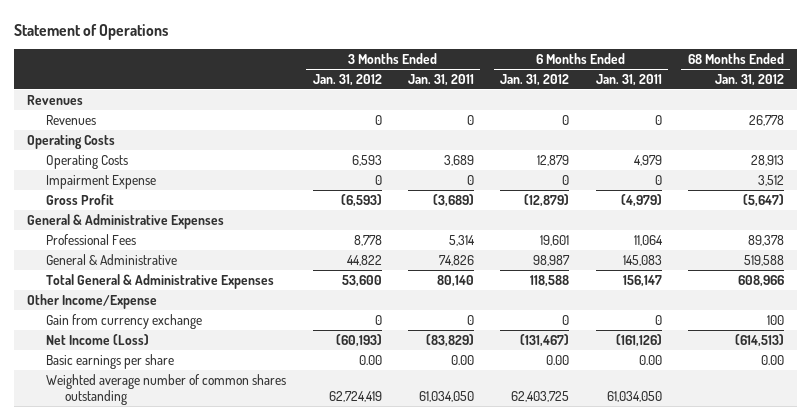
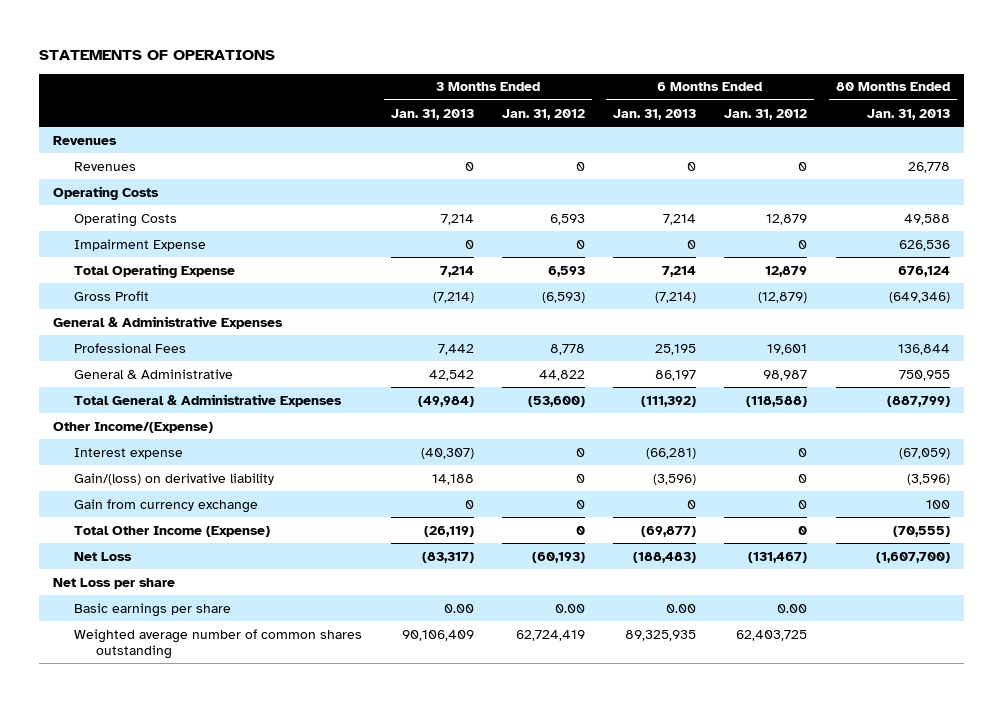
- Statement of Operations
+ STATEMENTS OF OPERATIONS
- | 3 Months Ended Jan. 31, 2012 | 3 Months Ended Jan. 31, 2011 | 6 Months Ended Jan. 31, 2012 | 6 Months Ended Jan. 31, 2011 | 68 Months Ended Jan. 31, 2012
+ | 3 Months Ended Jan. 31, 2013 | 3 Months Ended Jan. 31, 2012 | 6 Months Ended Jan. 31, 2013 | 6 Months Ended Jan. 31, 2012 | 80 Months Ended Jan. 31, 2013
+ Total Operating Expense | 7,214 | 6,593 | 7,214 | 12,879 | 676,124
- Total General & Administrative Expenses | 53,600 | 80,140 | 118,588 | 156,147 | 608,966
- Other Income/Expense
+ Total General & Administrative Expenses | (49,984) | (53,600) | (111,392) | (118,588) | (887,799)
+ Other Income/(Expense)
+ Interest expense | (40,307) | 0 | (66,281) | 0 | (67,059)
+ Gain/(loss) on derivative liability | 14,188 | 0 | (3,596) | 0 | (3,596)
- Net Income (Loss) | (60,193) | (83,829) | (131,467) | (161,126) | (614,513)
+ Total Other Income (Expense) | (26,119) | 0 | (69,877) | 0 | (70,555)
+ Net Loss | (83,317) | (60,193) | (188,483) | (131,467) | (1,607,700)
+ Net Loss per share

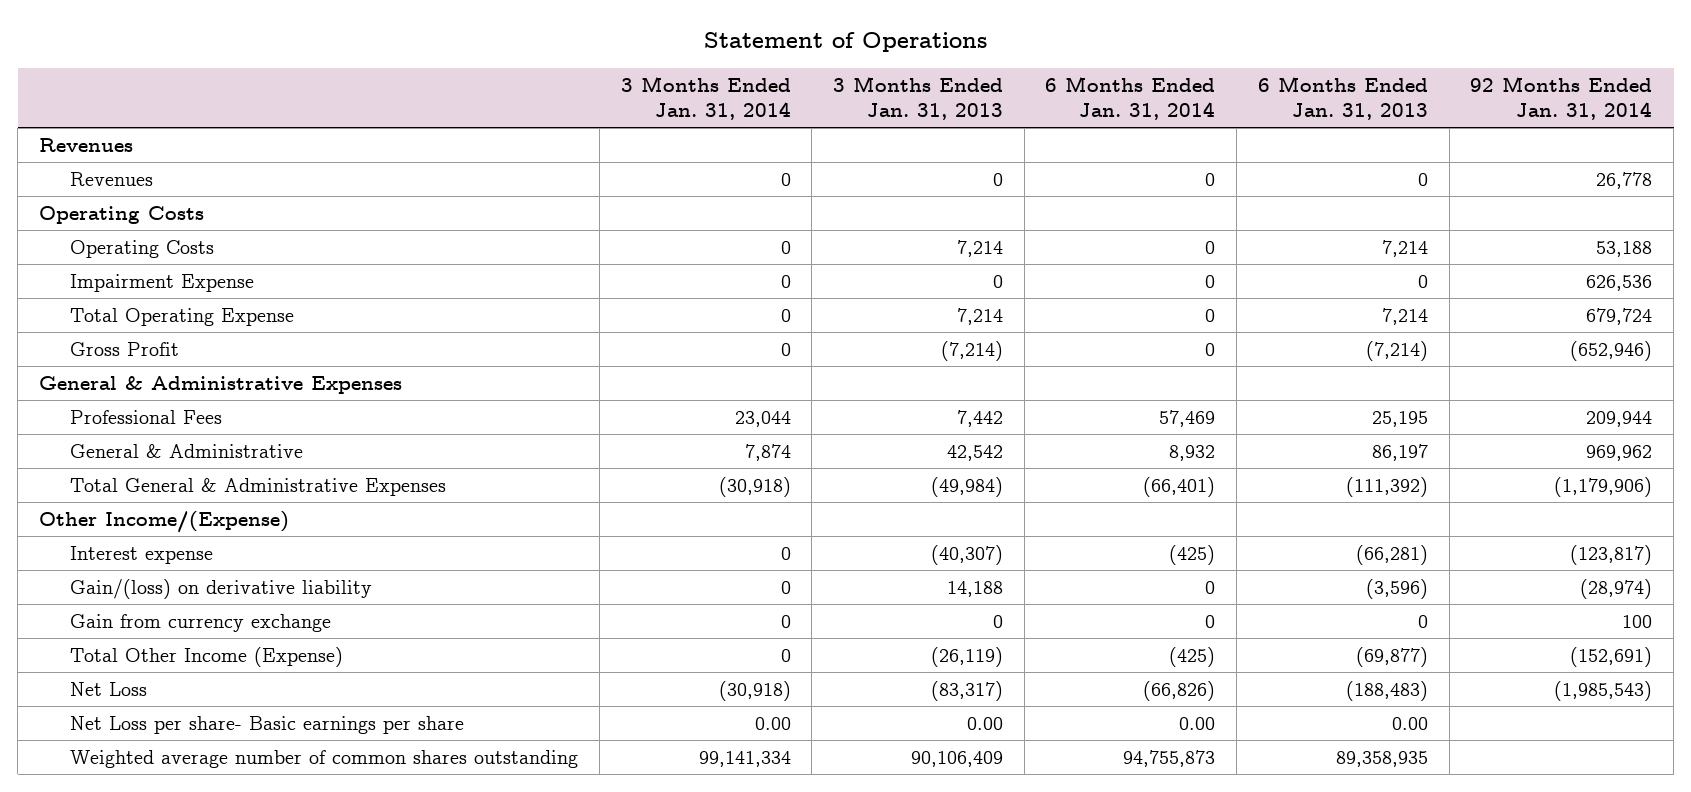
- STATEMENTS OF OPERATIONS
+ Statement of Operations
- | 3 Months Ended Jan. 31, 2013 | 3 Months Ended Jan. 31, 2012 | 6 Months Ended Jan. 31, 2013 | 6 Months Ended Jan. 31, 2012 | 80 Months Ended Jan. 31, 2013
+ | 3 Months Ended Jan. 31, 2014 | 3 Months Ended Jan. 31, 2013 | 6 Months Ended Jan. 31, 2014 | 6 Months Ended Jan. 31, 2013 | 92 Months Ended Jan. 31, 2014
- Net Loss per share
- Basic earnings per share | 0.00 | 0.00 | 0.00 | 0.00 |
- Weighted average number of common shares outstanding | 90,106,409 | 62,724,419 | 89,325,935 | 62,403,725 |
+ Net Loss per share- Basic earnings per share | 0.00 | 0.00 | 0.00 | 0.00 |
+ Weighted average number of common shares outstanding | 99,141,334 | 90,106,409 | 94,755,873 | 89,358,935 |

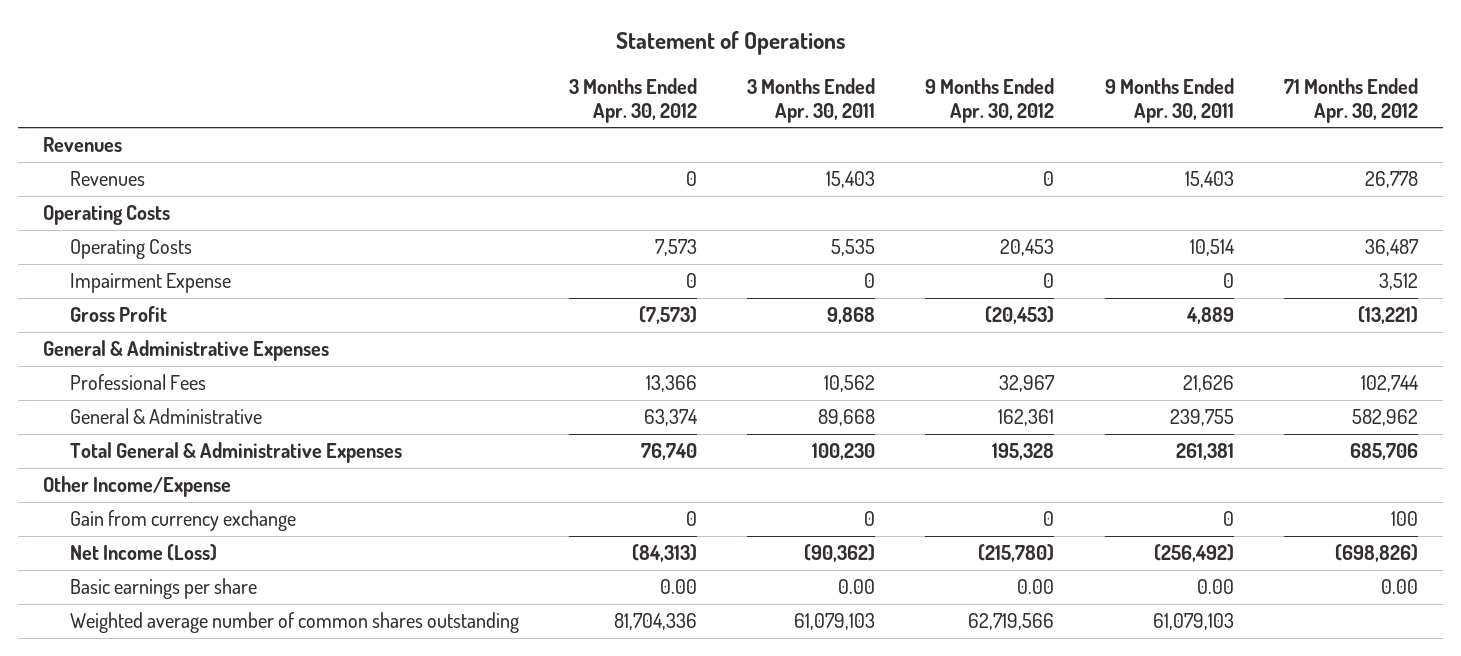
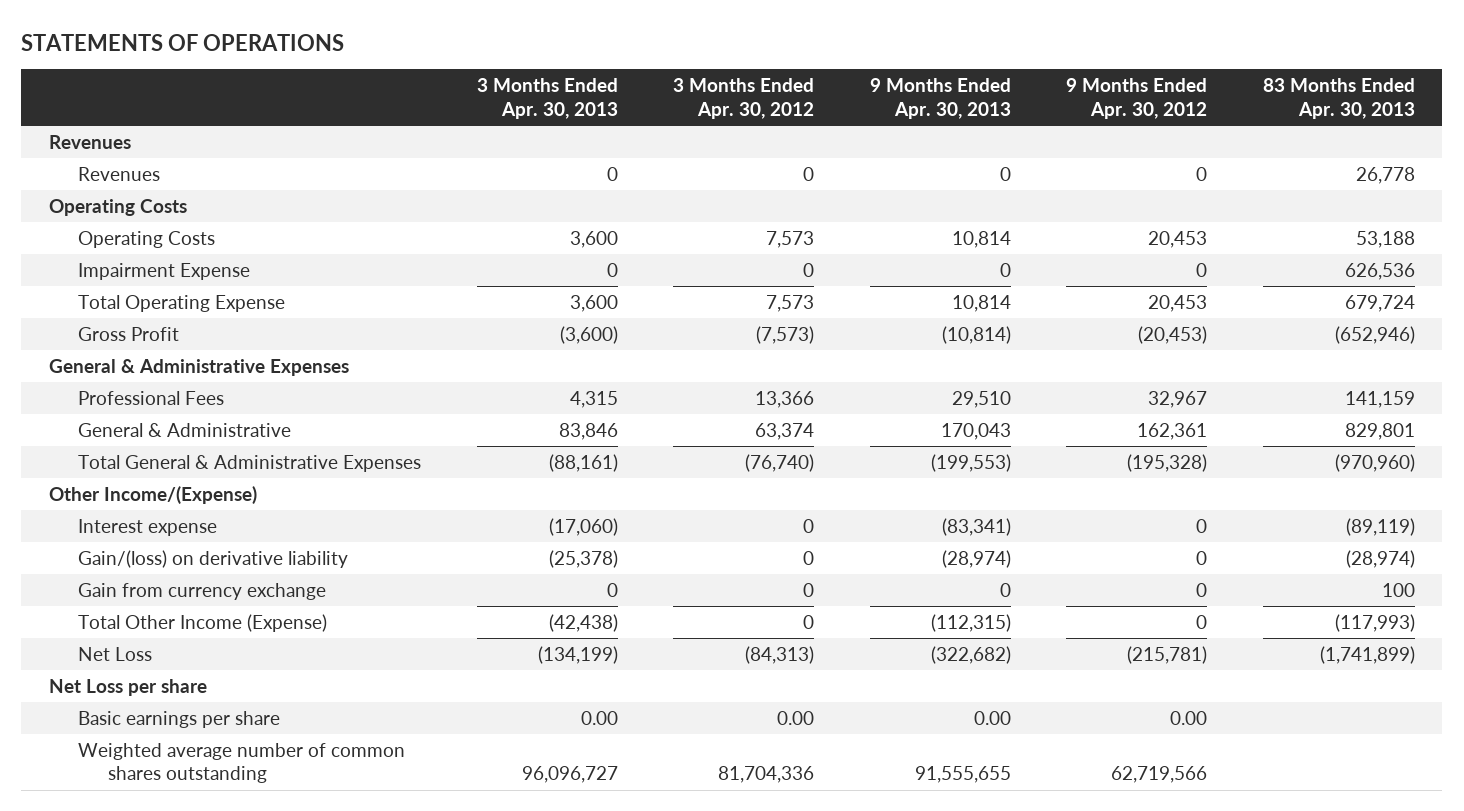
- Statement of Operations
+ STATEMENTS OF OPERATIONS
- | 3 Months Ended Apr. 30, 2012 | 3 Months Ended Apr. 30, 2011 | 9 Months Ended Apr. 30, 2012 | 9 Months Ended Apr. 30, 2011 | 71 Months Ended Apr. 30, 2012
+ | 3 Months Ended Apr. 30, 2013 | 3 Months Ended Apr. 30, 2012 | 9 Months Ended Apr. 30, 2013 | 9 Months Ended Apr. 30, 2012 | 83 Months Ended Apr. 30, 2013
+ Total Operating Expense | 3,600 | 7,573 | 10,814 | 20,453 | 679,724
- Total General & Administrative Expenses | 76,740 | 100,230 | 195,328 | 261,381 | 685,706
- Other Income/Expense
+ Total General & Administrative Expenses | (88,161) | (76,740) | (199,553) | (195,328) | (970,960)
+ Other Income/(Expense)
+ Interest expense | (17,060) | 0 | (83,341) | 0 | (89,119)
+ Gain/(loss) on derivative liability | (25,378) | 0 | (28,974) | 0 | (28,974)
- Net Income (Loss) | (84,313) | (90,362) | (215,780) | (256,492) | (698,826)
+ Total Other Income (Expense) | (42,438) | 0 | (112,315) | 0 | (117,993)
+ Net Loss | (134,199) | (84,313) | (322,682) | (215,781) | (1,741,899)
+ Net Loss per share

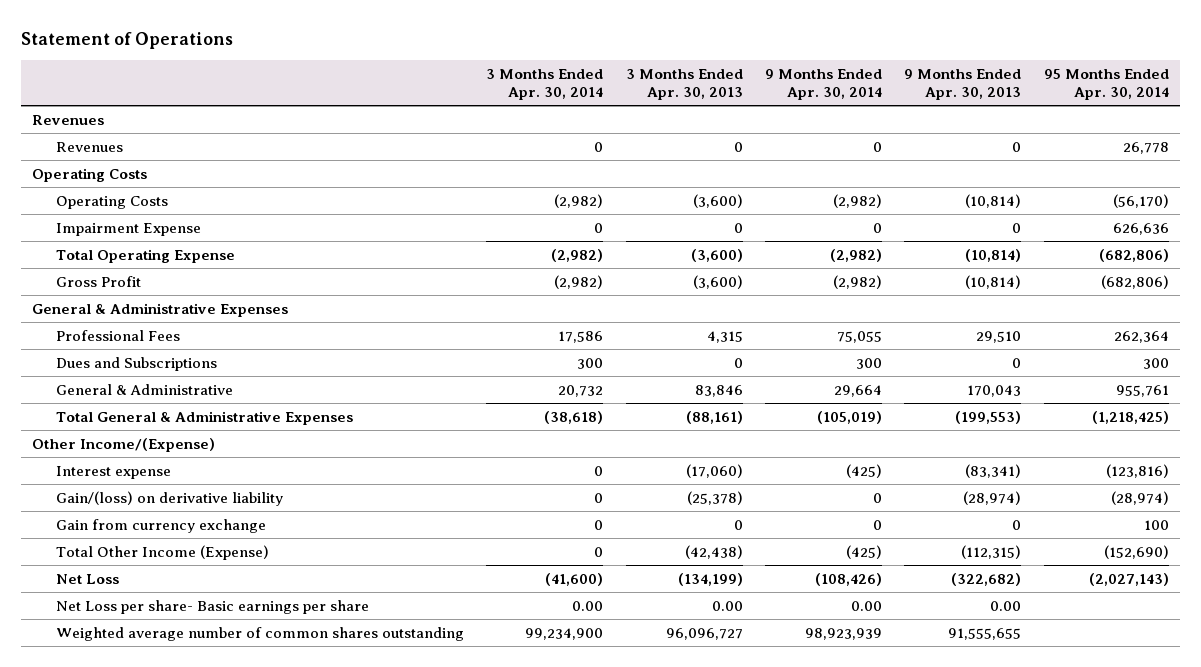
- STATEMENTS OF OPERATIONS
+ Statement of Operations
- | 3 Months Ended Apr. 30, 2013 | 3 Months Ended Apr. 30, 2012 | 9 Months Ended Apr. 30, 2013 | 9 Months Ended Apr. 30, 2012 | 83 Months Ended Apr. 30, 2013
+ | 3 Months Ended Apr. 30, 2014 | 3 Months Ended Apr. 30, 2013 | 9 Months Ended Apr. 30, 2014 | 9 Months Ended Apr. 30, 2013 | 95 Months Ended Apr. 30, 2014
- Operating Costs | 3,600 | 7,573 | 10,814 | 20,453 | 53,188
+ Operating Costs | (2,982) | (3,600) | (2,982) | (10,814) | (56,170)
- Total Operating Expense | 3,600 | 7,573 | 10,814 | 20,453 | 679,724
+ Total Operating Expense | (2,982) | (3,600) | (2,982) | (10,814) | (682,806)
+ Dues and Subscriptions | 300 | 0 | 300 | 0 | 300
- Net Loss per share
- Basic earnings per share | 0.00 | 0.00 | 0.00 | 0.00 |
+ Net Loss per share- Basic earnings per share | 0.00 | 0.00 | 0.00 | 0.00 |

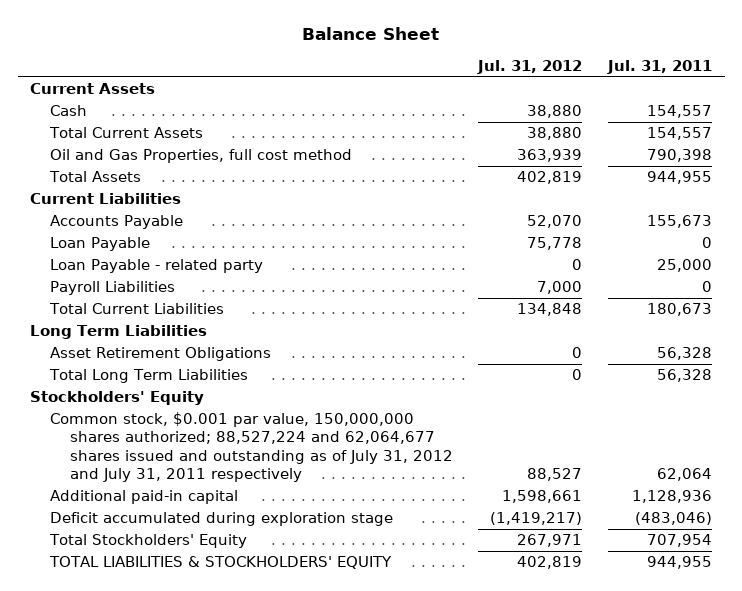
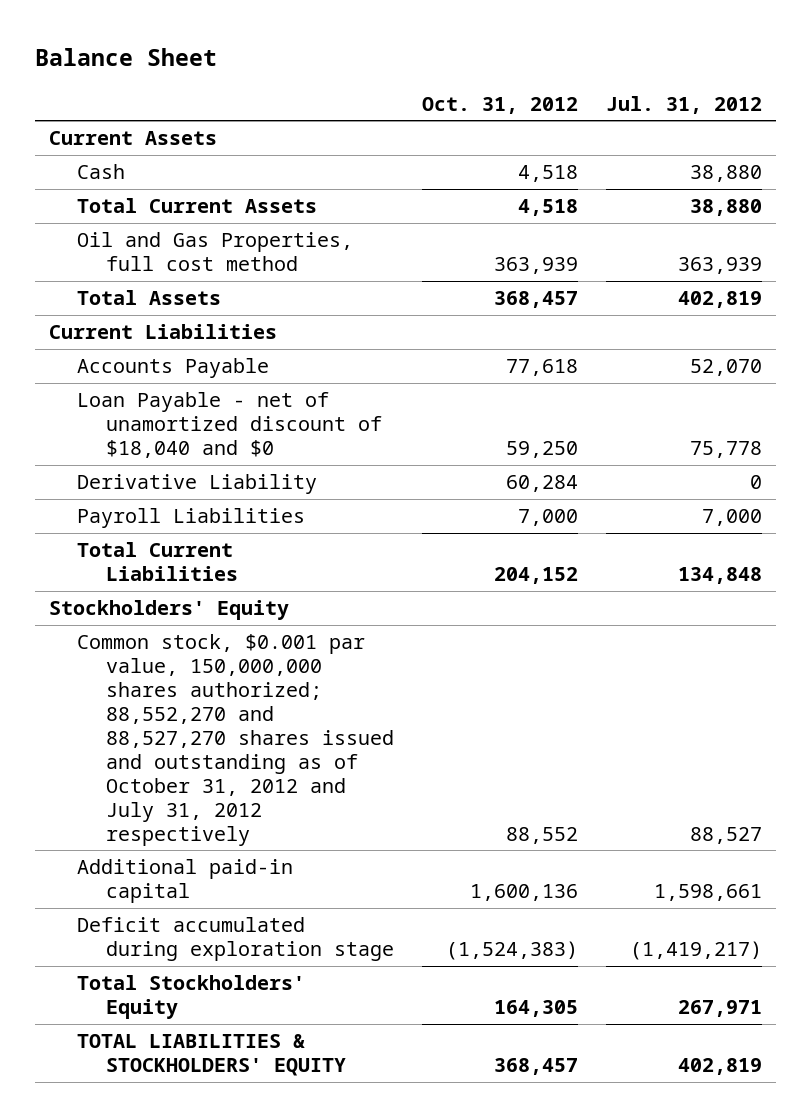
- | Jul. 31, 2012 | Jul. 31, 2011
+ | Oct. 31, 2012 | Jul. 31, 2012
- Loan Payable | 75,778 | 0
- Loan Payable - related party | 0 | 25,000
+ Loan Payable - net of unamortized discount of $18,040 and $0 | 59,250 | 75,778
+ Derivative Liability | 60,284 | 0
- Long Term Liabilities
- Asset Retirement Obligations | 0 | 56,328
- Total Long Term Liabilities | 0 | 56,328
- Common stock, $0.001 par value, 150,000,000 shares authorized; 88,527,224 and 62,064,677 shares issued and outstanding as of July 31, 2012 and July 31, 2011 respectively | 88,527 | 62,064
+ Common stock, $0.001 par value, 150,000,000 shares authorized; 88,552,270 and 88,527,270 shares issued and outstanding as of October 31, 2012 and July 31, 2012 respectively | 88,552 | 88,527

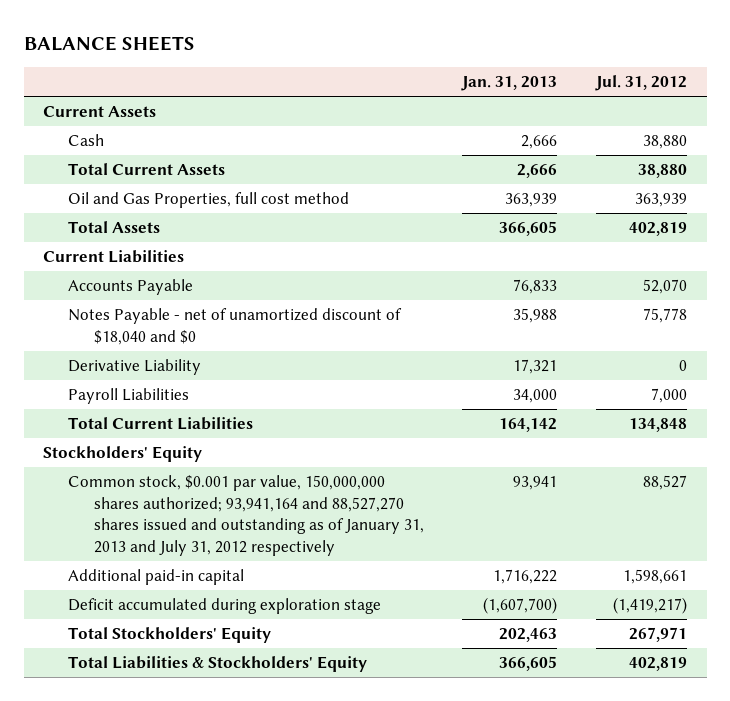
- Balance Sheet
+ BALANCE SHEETS
- | Oct. 31, 2012 | Jul. 31, 2012
+ | Jan. 31, 2013 | Jul. 31, 2012
- Loan Payable - net of unamortized discount of $18,040 and $0 | 59,250 | 75,778
+ Notes Payable - net of unamortized discount of $18,040 and $0 | 35,988 | 75,778
- Common stock, $0.001 par value, 150,000,000 shares authorized; 88,552,270 and 88,527,270 shares issued and outstanding as of October 31, 2012 and July 31, 2012 respectively | 88,552 | 88,527
+ Common stock, $0.001 par value, 150,000,000 shares authorized; 93,941,164 and 88,527,270 shares issued and outstanding as of January 31, 2013 and July 31, 2012 respectively | 93,941 | 88,527
- TOTAL LIABILITIES & STOCKHOLDERS' EQUITY | 368,457 | 402,819
+ Total Liabilities & Stockholders' Equity | 366,605 | 402,819

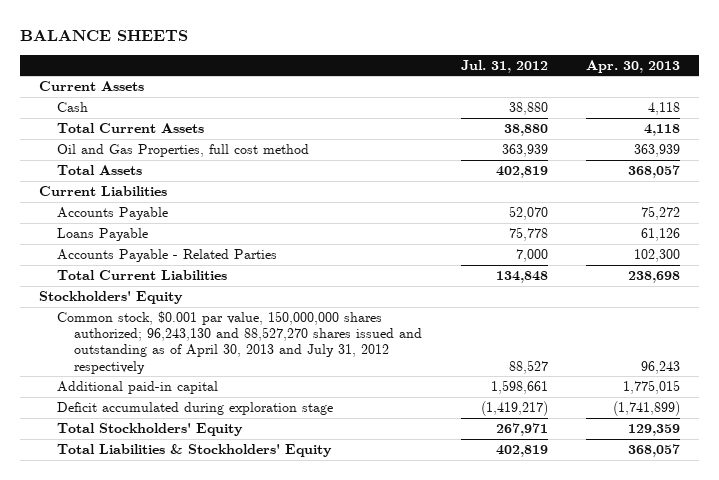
- | Jan. 31, 2013 | Jul. 31, 2012
+ | Jul. 31, 2012 | Apr. 30, 2013
- Notes Payable - net of unamortized discount of $18,040 and $0 | 35,988 | 75,778
- Derivative Liability | 17,321 | 0
- Payroll Liabilities | 34,000 | 7,000
+ Loans Payable | 75,778 | 61,126
+ Accounts Payable - Related Parties | 7,000 | 102,300
- Common stock, $0.001 par value, 150,000,000 shares authorized; 93,941,164 and 88,527,270 shares issued and outstanding as of January 31, 2013 and July 31, 2012 respectively | 93,941 | 88,527
+ Common stock, $0.001 par value, 150,000,000 shares authorized; 96,243,130 and 88,527,270 shares issued and outstanding as of April 30, 2013 and July 31, 2012 respectively | 88,527 | 96,243

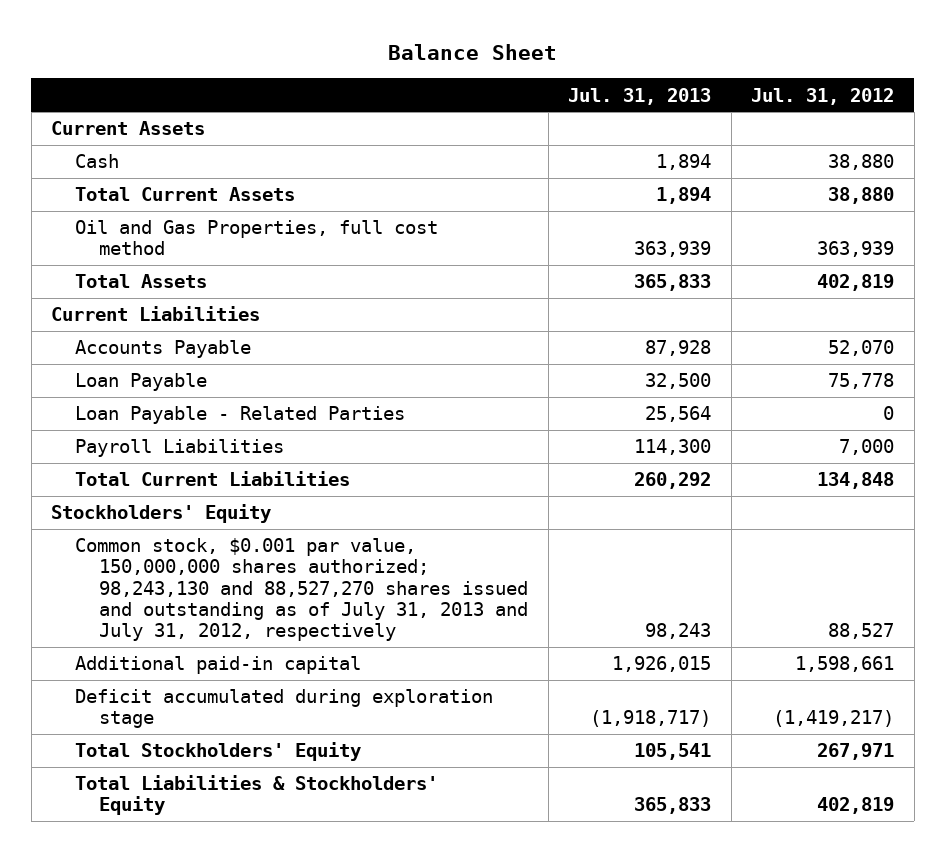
- BALANCE SHEETS
+ Balance Sheet
- | Jul. 31, 2012 | Apr. 30, 2013
+ | Jul. 31, 2013 | Jul. 31, 2012
- Loans Payable | 75,778 | 61,126
- Accounts Payable - Related Parties | 7,000 | 102,300
+ Loan Payable | 32,500 | 75,778
+ Loan Payable - Related Parties | 25,564 | 0
+ Payroll Liabilities | 114,300 | 7,000
- Common stock, $0.001 par value, 150,000,000 shares authorized; 96,243,130 and 88,527,270 shares issued and outstanding as of April 30, 2013 and July 31, 2012 respectively | 88,527 | 96,243
+ Common stock, $0.001 par value, 150,000,000 shares authorized; 98,243,130 and 88,527,270 shares issued and outstanding as of July 31, 2013 and July 31, 2012, respectively | 98,243 | 88,527

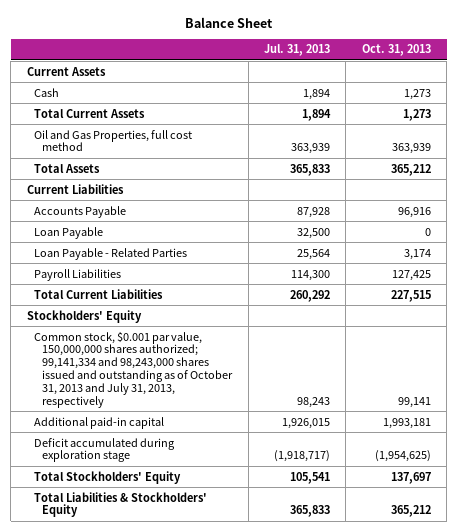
- | Jul. 31, 2013 | Jul. 31, 2012
+ | Jul. 31, 2013 | Oct. 31, 2013
- Common stock, $0.001 par value, 150,000,000 shares authorized; 98,243,130 and 88,527,270 shares issued and outstanding as of July 31, 2013 and July 31, 2012, respectively | 98,243 | 88,527
+ Common stock, $0.001 par value, 150,000,000 shares authorized; 99,141,334 and 98,243,000 shares issued and outstanding as of October 31, 2013 and July 31, 2013, respectively | 98,243 | 99,141

